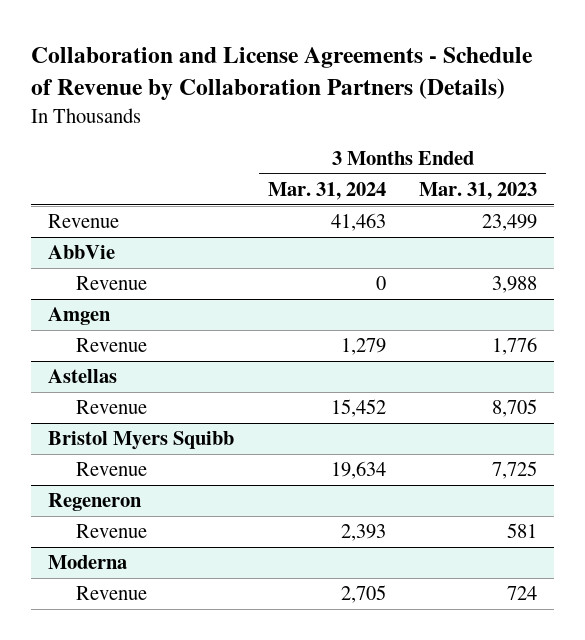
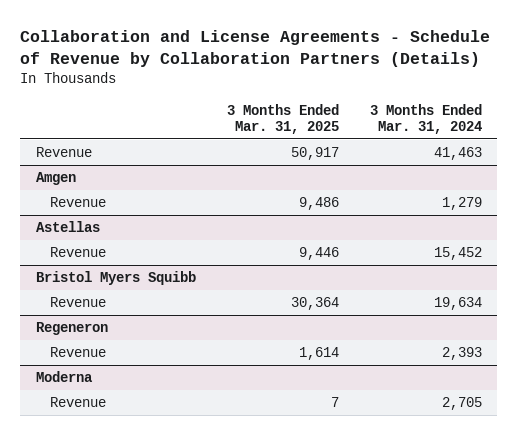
- | 3 Months Ended Mar. 31, 2024 | 3 Months Ended Mar. 31, 2023
+ | 3 Months Ended Mar. 31, 2025 | 3 Months Ended Mar. 31, 2024
- AbbVie
- Revenue | 0 | 3,988

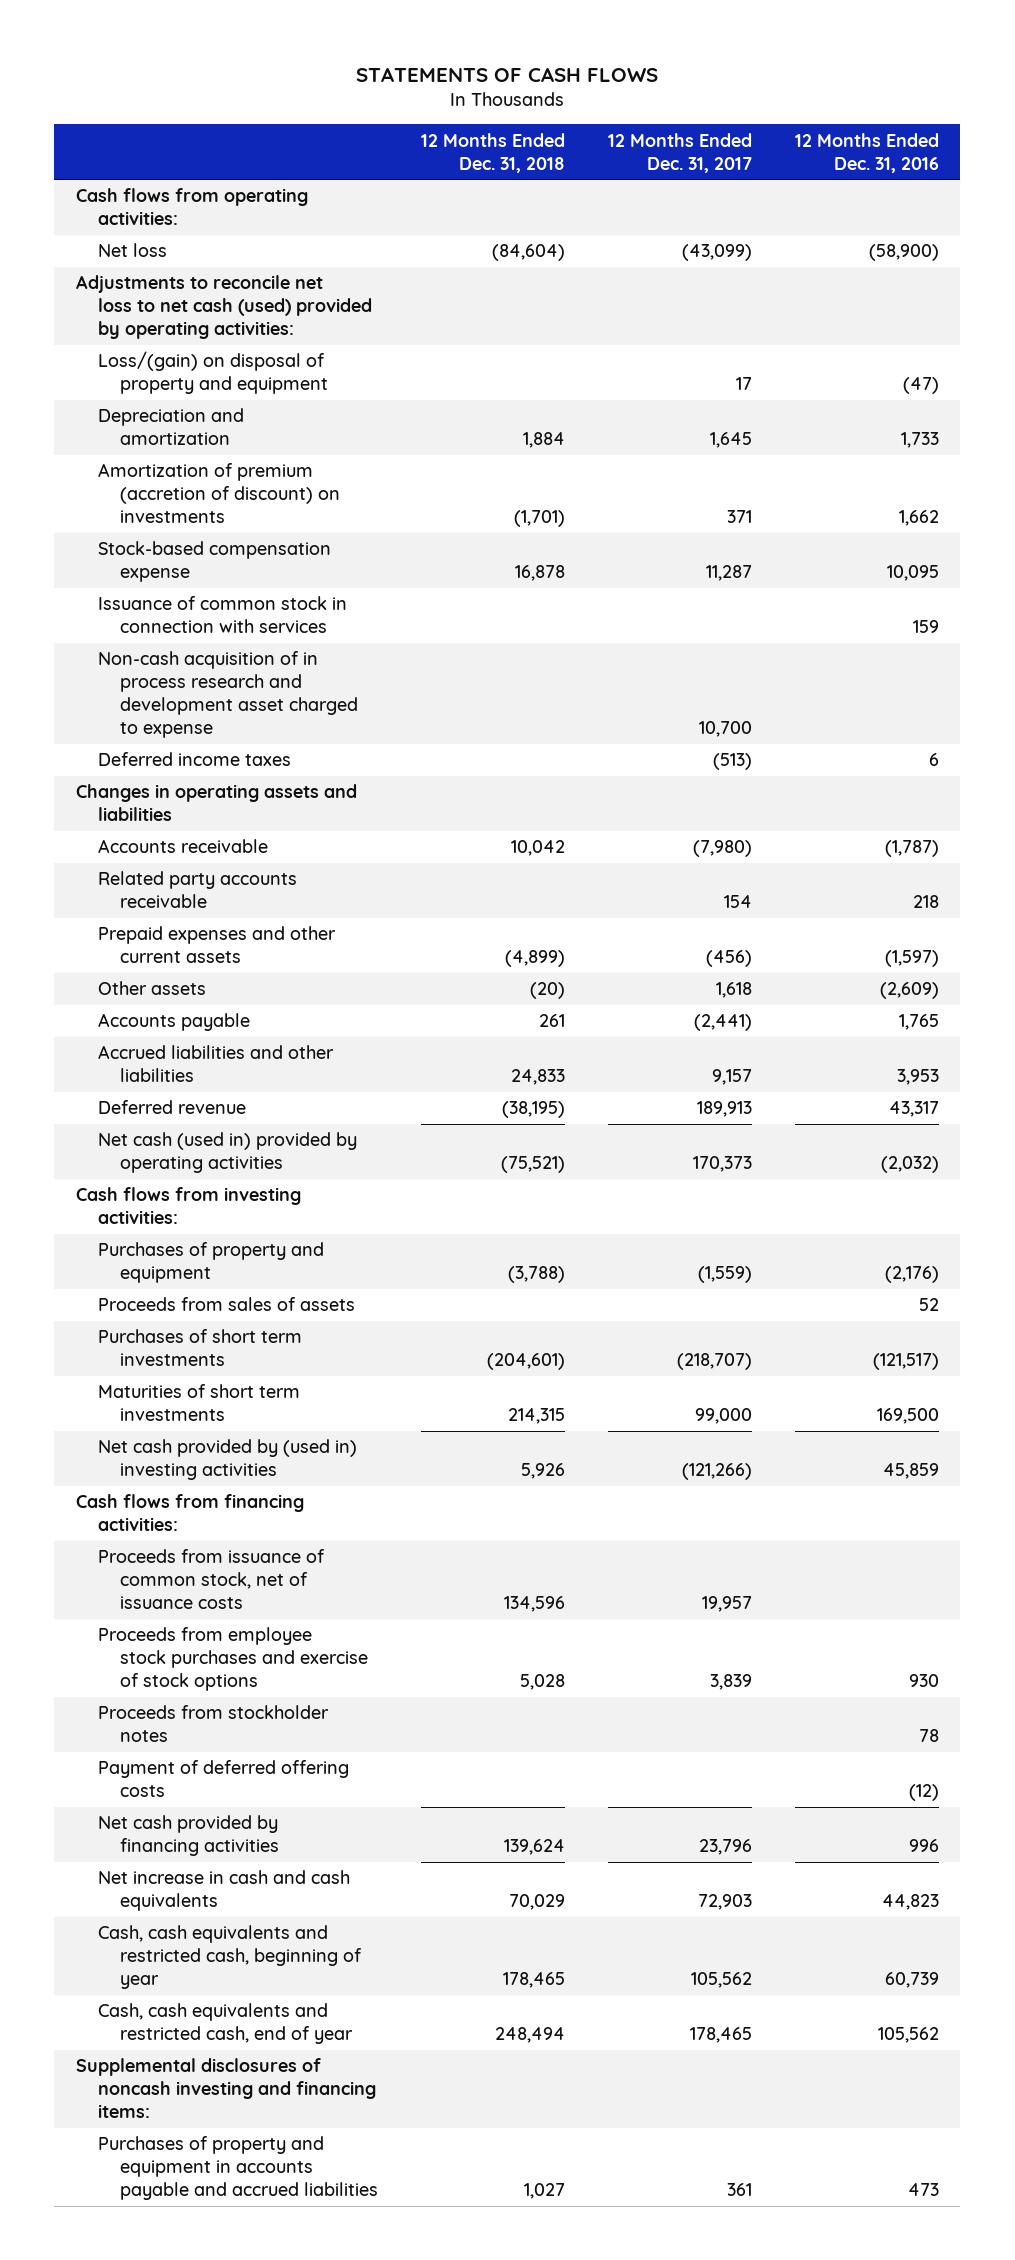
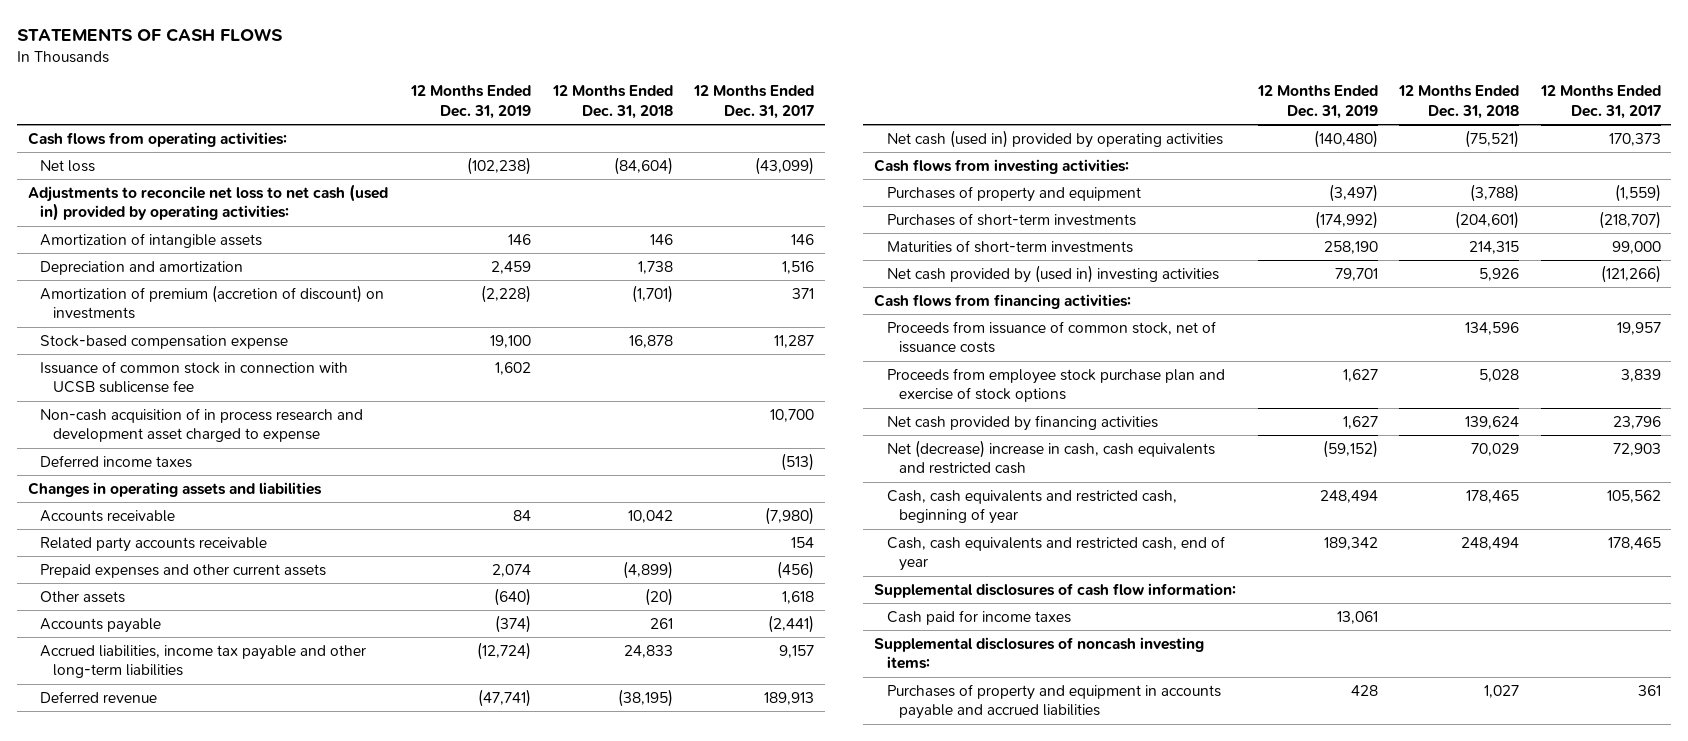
- | 12 Months Ended Dec. 31, 2018 | 12 Months Ended Dec. 31, 2017 | 12 Months Ended Dec. 31, 2016
+ | 12 Months Ended Dec. 31, 2019 | 12 Months Ended Dec. 31, 2018 | 12 Months Ended Dec. 31, 2017
- Adjustments to reconcile net loss to net cash (used) provided by operating activities:
- Loss/(gain) on disposal of property and equipment | | 17 | (47)
- Depreciation and amortization | 1,884 | 1,645 | 1,733
+ Adjustments to reconcile net loss to net cash (used in) provided by operating activities:
+ Amortization of intangible assets | 146 | 146 | 146
+ Depreciation and amortization | 2,459 | 1,738 | 1,516
- Issuance of common stock in connection with services | | | 159
+ Issuance of common stock in connection with UCSB sublicense fee | 1,602 | |
- Accrued liabilities and other liabilities | 24,833 | 9,157 | 3,953
+ Accrued liabilities, income tax payable and other long-term liabilities | (12,724) | 24,833 | 9,157
- Proceeds from sales of assets | | | 52
- Purchases of short term investments | (204,601) | (218,707) | (121,517)
- Maturities of short term investments | 214,315 | 99,000 | 169,500
+ Purchases of short-term investments | (174,992) | (204,601) | (218,707)
+ Maturities of short-term investments | 258,190 | 214,315 | 99,000
- Proceeds from employee stock purchases and exercise of stock options | 5,028 | 3,839 | 930
- Proceeds from stockholder notes | | | 78
- Payment of deferred offering costs | | | (12)
+ Proceeds from employee stock purchase plan and exercise of stock options | 1,627 | 5,028 | 3,839
- Net increase in cash and cash equivalents | 70,029 | 72,903 | 44,823
+ Net (decrease) increase in cash, cash equivalents and restricted cash | (59,152) | 70,029 | 72,903
- Supplemental disclosures of noncash investing and financing items:
+ Supplemental disclosures of cash flow information:
+ Cash paid for income taxes | 13,061 | |
+ Supplemental disclosures of noncash investing items:

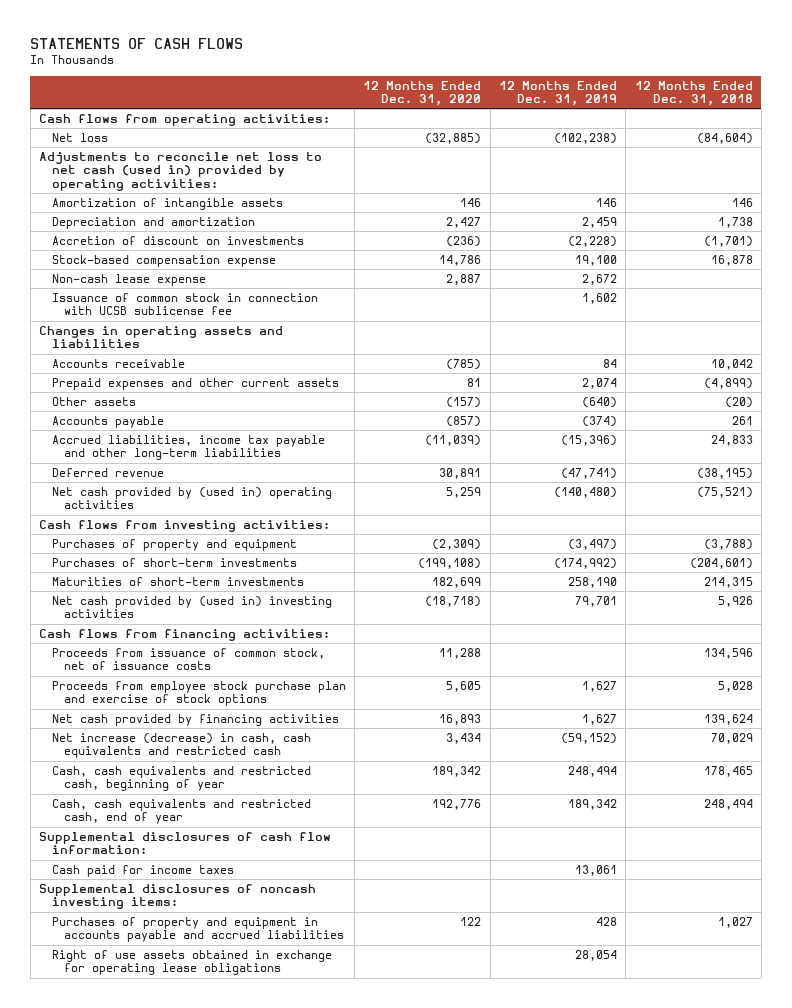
- | 12 Months Ended Dec. 31, 2019 | 12 Months Ended Dec. 31, 2018 | 12 Months Ended Dec. 31, 2017
+ | 12 Months Ended Dec. 31, 2020 | 12 Months Ended Dec. 31, 2019 | 12 Months Ended Dec. 31, 2018
- Amortization of premium (accretion of discount) on investments | (2,228) | (1,701) | 371
+ Accretion of discount on investments | (236) | (2,228) | (1,701)
+ Non-cash lease expense | 2,887 | 2,672 |
- Non-cash acquisition of in process research and development asset charged to expense | | | 10,700
- Deferred income taxes | | | (513)
- Related party accounts receivable | | | 154
- Accrued liabilities, income tax payable and other long-term liabilities | (12,724) | 24,833 | 9,157
+ Accrued liabilities, income tax payable and other long-term liabilities | (11,039) | (15,396) | 24,833
- Net cash (used in) provided by operating activities | (140,480) | (75,521) | 170,373
+ Net cash provided by (used in) operating activities | 5,259 | (140,480) | (75,521)
- Net (decrease) increase in cash, cash equivalents and restricted cash | (59,152) | 70,029 | 72,903
+ Net increase (decrease) in cash, cash equivalents and restricted cash | 3,434 | (59,152) | 70,029
+ Right of use assets obtained in exchange for operating lease obligations | | 28,054 |

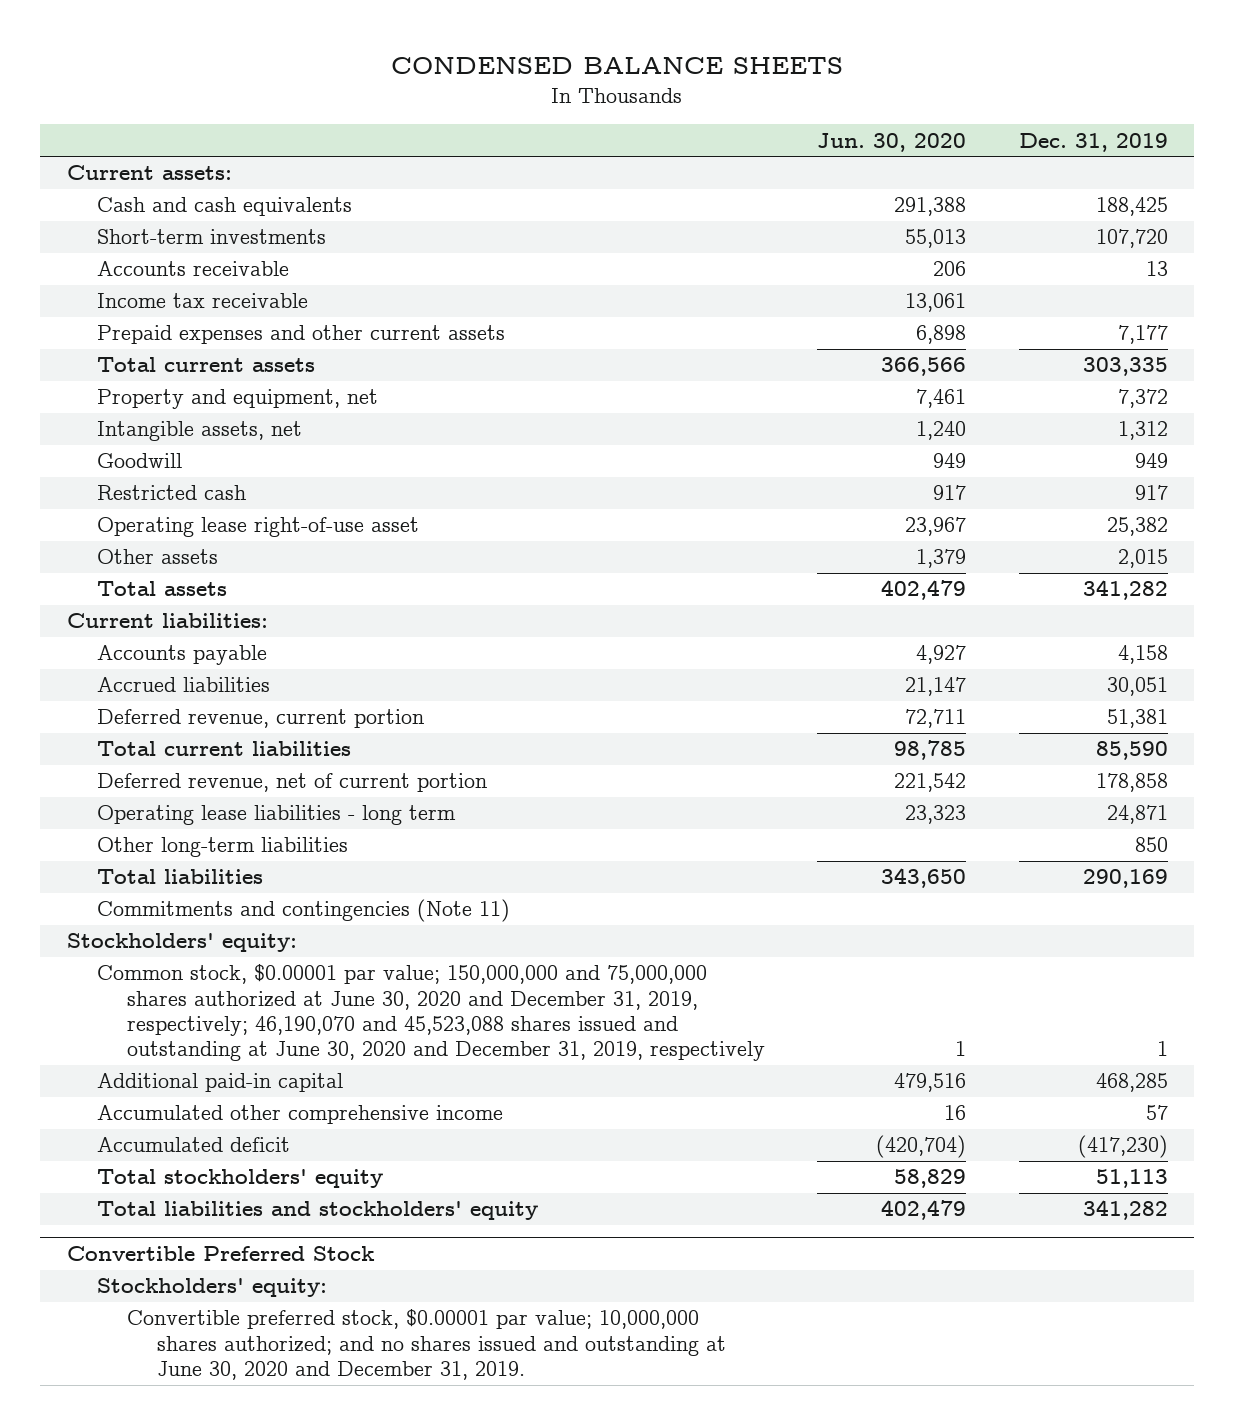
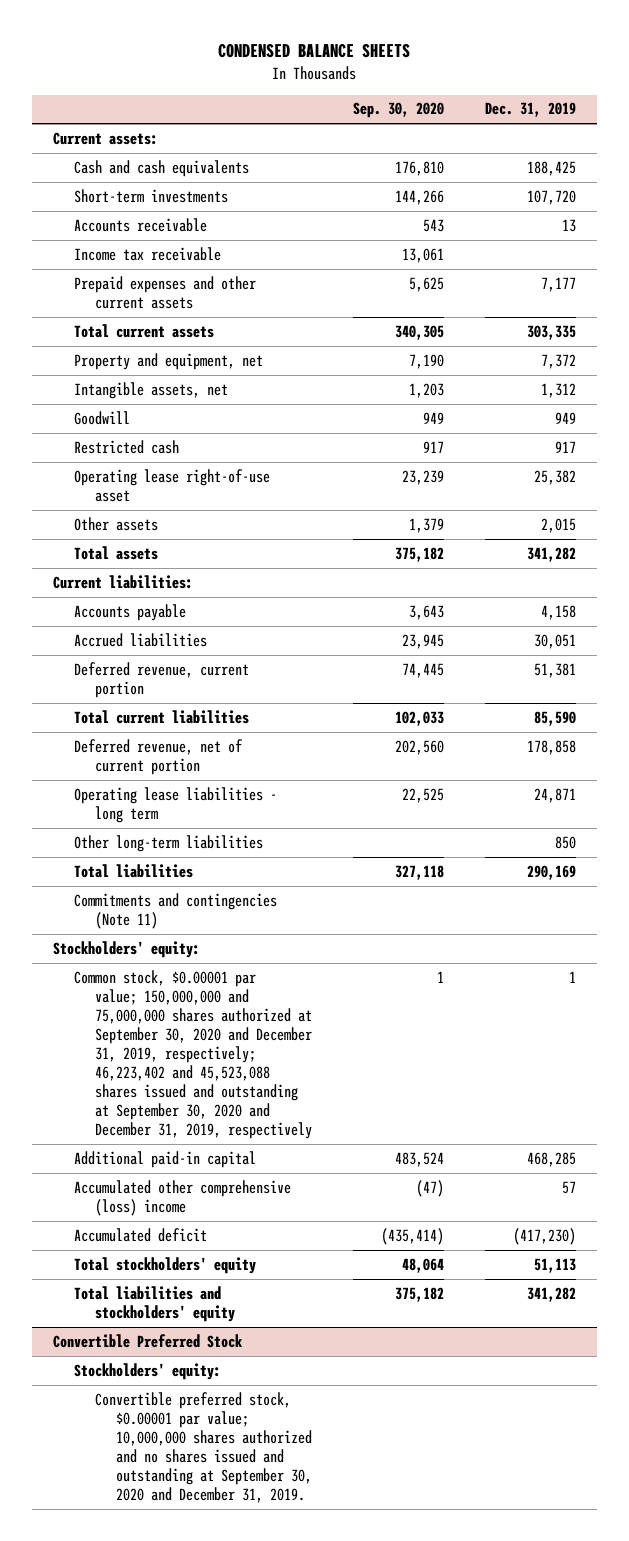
- | Jun. 30, 2020 | Dec. 31, 2019
+ | Sep. 30, 2020 | Dec. 31, 2019
- Common stock, $0.00001 par value; 150,000,000 and 75,000,000 shares authorized at June 30, 2020 and December 31, 2019, respectively; 46,190,070 and 45,523,088 shares issued and outstanding at June 30, 2020 and December 31, 2019, respectively | 1 | 1
+ Common stock, $0.00001 par value; 150,000,000 and 75,000,000 shares authorized at September 30, 2020 and December 31, 2019, respectively; 46,223,402 and 45,523,088 shares issued and outstanding at September 30, 2020 and December 31, 2019, respectively | 1 | 1
- Accumulated other comprehensive income | 16 | 57
+ Accumulated other comprehensive (loss) income | (47) | 57
@ Convertible Preferred Stock
- Convertible preferred stock, $0.00001 par value; 10,000,000 shares authorized; and no shares issued and outstanding at June 30, 2020 and December 31, 2019.
+ Convertible preferred stock, $0.00001 par value; 10,000,000 shares authorized and no shares issued and outstanding at September 30, 2020 and December 31, 2019.

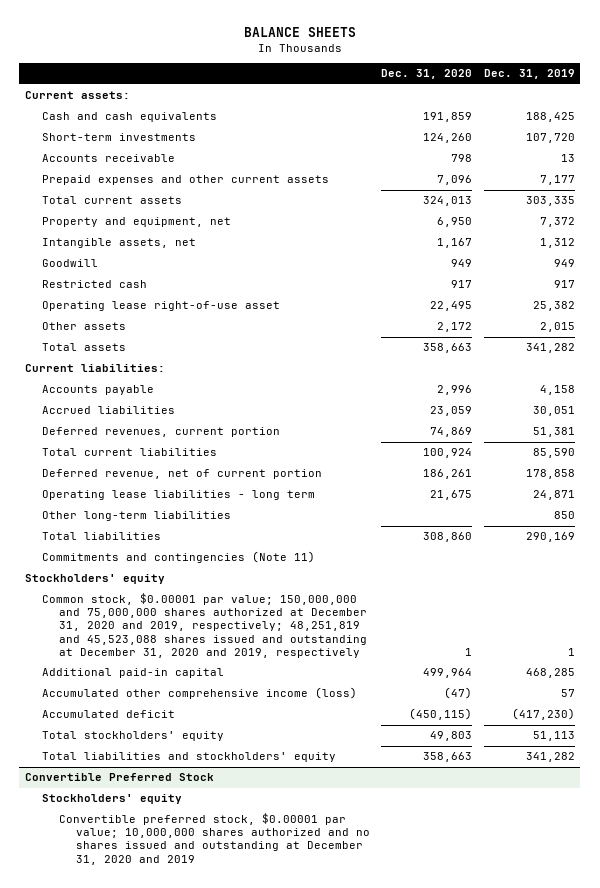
- CONDENSED BALANCE SHEETS
+ BALANCE SHEETS
- | Sep. 30, 2020 | Dec. 31, 2019
+ | Dec. 31, 2020 | Dec. 31, 2019
- Income tax receivable | 13,061 |
- Deferred revenue, current portion | 74,445 | 51,381
+ Deferred revenues, current portion | 74,869 | 51,381
- Stockholders' equity:
- Common stock, $0.00001 par value; 150,000,000 and 75,000,000 shares authorized at September 30, 2020 and December 31, 2019, respectively; 46,223,402 and 45,523,088 shares issued and outstanding at September 30, 2020 and December 31, 2019, respectively | 1 | 1
+ Stockholders' equity
+ Common stock, $0.00001 par value; 150,000,000 and 75,000,000 shares authorized at December 31, 2020 and 2019, respectively; 48,251,819 and 45,523,088 shares issued and outstanding at December 31, 2020 and 2019, respectively | 1 | 1
- Accumulated other comprehensive (loss) income | (47) | 57
+ Accumulated other comprehensive income (loss) | (47) | 57
@ Convertible Preferred Stock
- Stockholders' equity:
- Convertible preferred stock, $0.00001 par value; 10,000,000 shares authorized and no shares issued and outstanding at September 30, 2020 and December 31, 2019.
+ Stockholders' equity
+ Convertible preferred stock, $0.00001 par value; 10,000,000 shares authorized and no shares issued and outstanding at December 31, 2020 and 2019

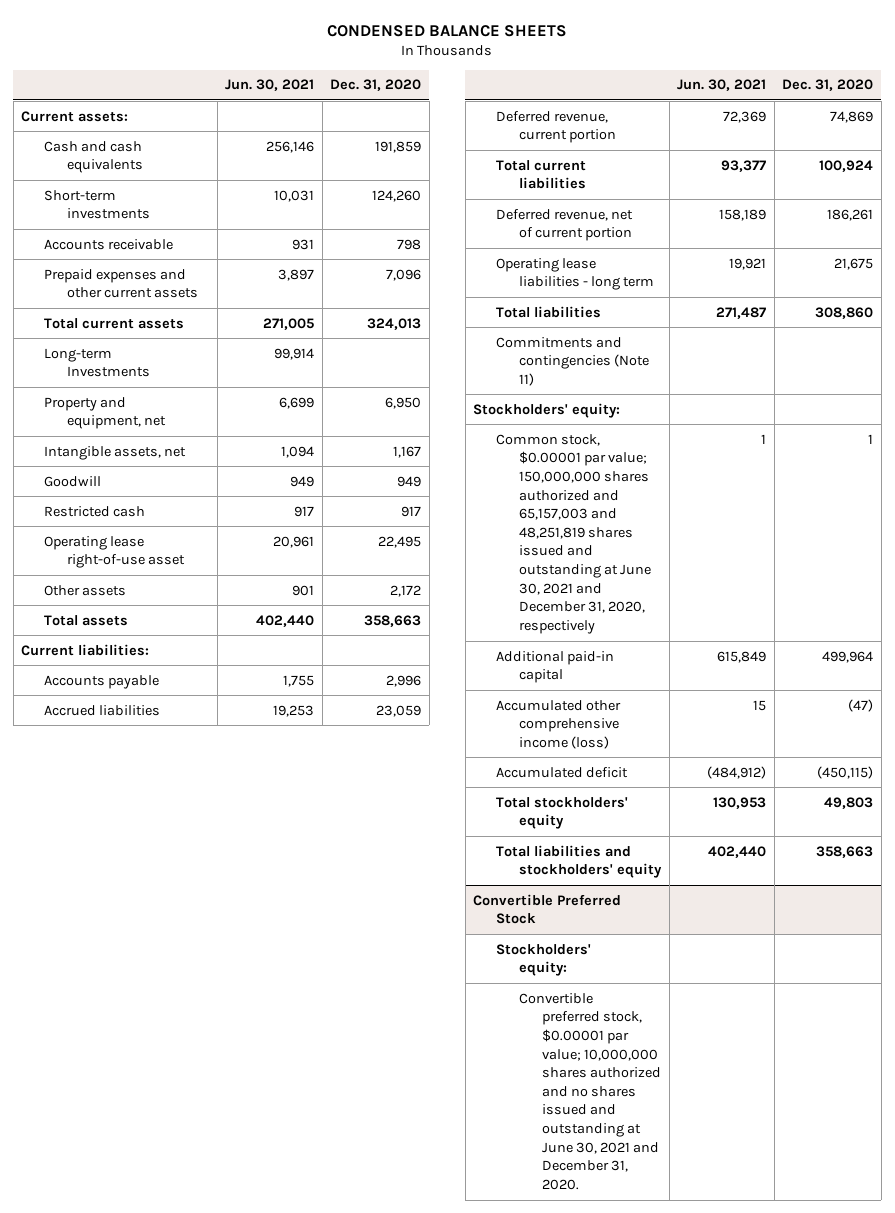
- BALANCE SHEETS
+ CONDENSED BALANCE SHEETS
- | Dec. 31, 2020 | Dec. 31, 2019
+ | Jun. 30, 2021 | Dec. 31, 2020
+ Long-term Investments | 99,914 |
- Deferred revenues, current portion | 74,869 | 51,381
+ Deferred revenue, current portion | 72,369 | 74,869
- Other long-term liabilities | | 850
- Stockholders' equity
- Common stock, $0.00001 par value; 150,000,000 and 75,000,000 shares authorized at December 31, 2020 and 2019, respectively; 48,251,819 and 45,523,088 shares issued and outstanding at December 31, 2020 and 2019, respectively | 1 | 1
+ Stockholders' equity:
+ Common stock, $0.00001 par value; 150,000,000 shares authorized and 65,157,003 and 48,251,819 shares issued and outstanding at June 30, 2021 and December 31, 2020, respectively | 1 | 1
@ Convertible Preferred Stock
- Stockholders' equity
- Convertible preferred stock, $0.00001 par value; 10,000,000 shares authorized and no shares issued and outstanding at December 31, 2020 and 2019
+ Stockholders' equity:
+ Convertible preferred stock, $0.00001 par value; 10,000,000 shares authorized and no shares issued and outstanding at June 30, 2021 and December 31, 2020.

